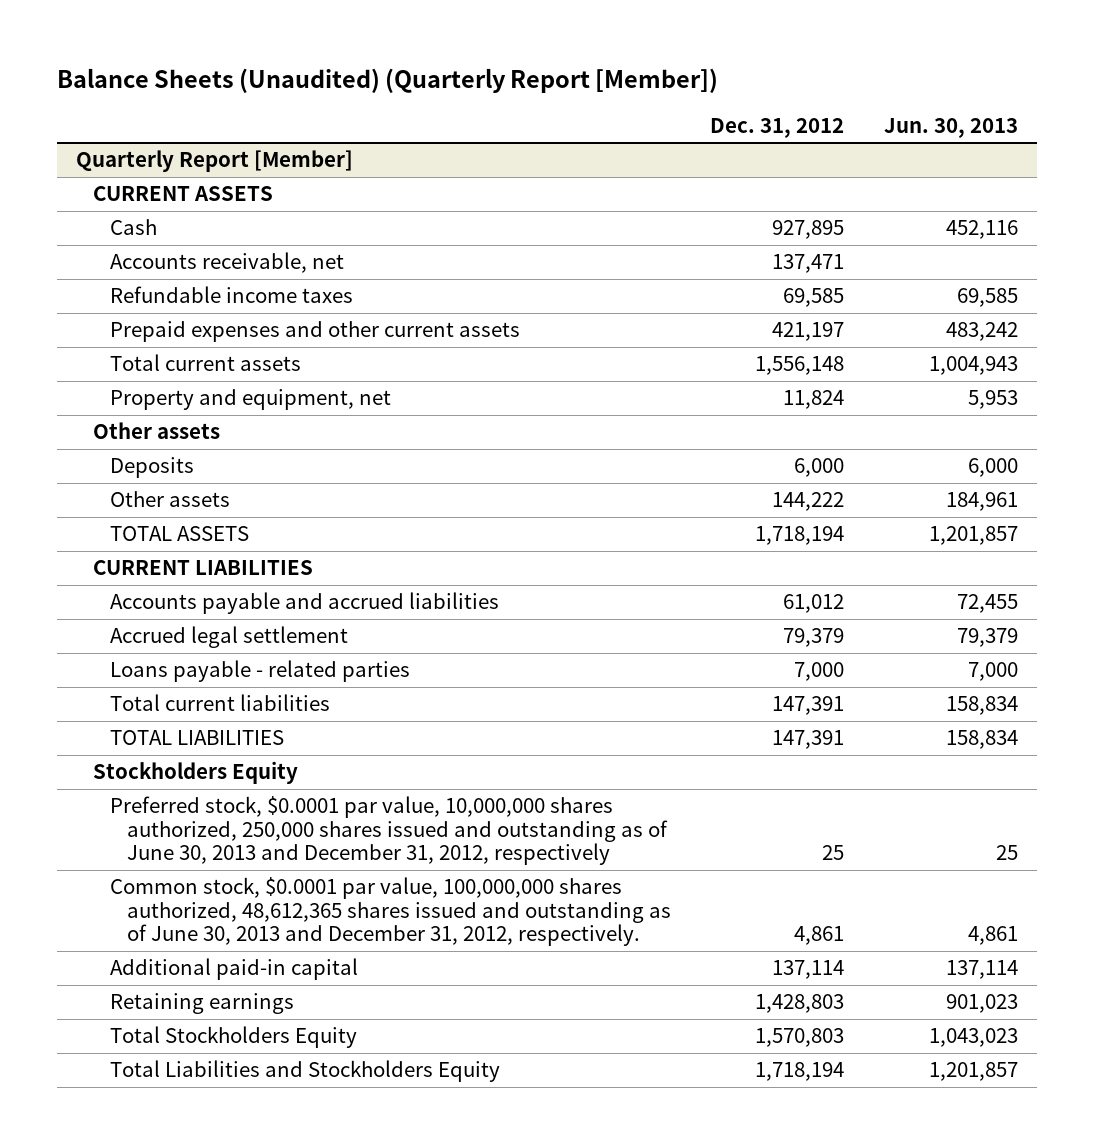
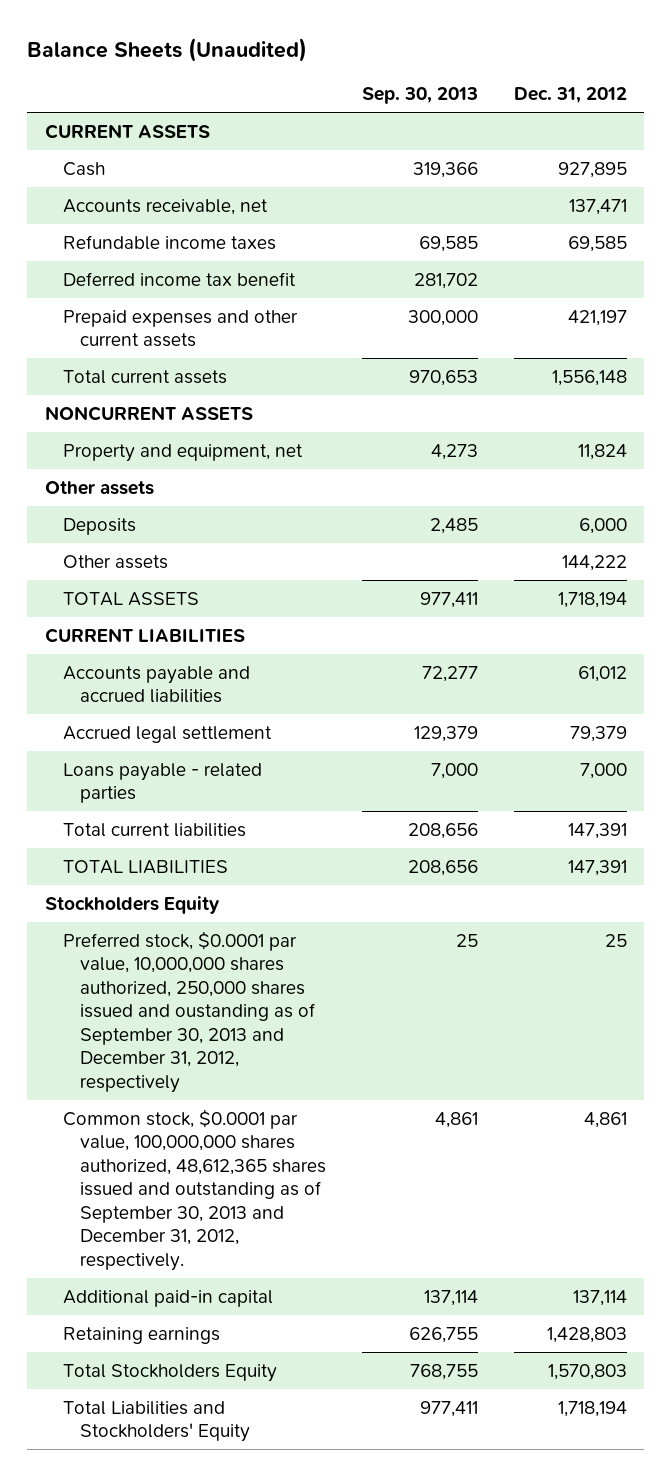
- Balance Sheets (Unaudited) (Quarterly Report [Member])
+ Balance Sheets (Unaudited)
- | Dec. 31, 2012 | Jun. 30, 2013
+ | Sep. 30, 2013 | Dec. 31, 2012
- Quarterly Report [Member]
+ Deferred income tax benefit | 281,702 |
+ NONCURRENT ASSETS
- Preferred stock, $0.0001 par value, 10,000,000 shares authorized, 250,000 shares issued and outstanding as of June 30, 2013 and December 31, 2012, respectively | 25 | 25
- Common stock, $0.0001 par value, 100,000,000 shares authorized, 48,612,365 shares issued and outstanding as of June 30, 2013 and December 31, 2012, respectively. | 4,861 | 4,861
+ Preferred stock, $0.0001 par value, 10,000,000 shares authorized, 250,000 shares issued and oustanding as of September 30, 2013 and December 31, 2012, respectively | 25 | 25
+ Common stock, $0.0001 par value, 100,000,000 shares authorized, 48,612,365 shares issued and outstanding as of September 30, 2013 and December 31, 2012, respectively. | 4,861 | 4,861
- Total Liabilities and Stockholders Equity | 1,718,194 | 1,201,857
+ Total Liabilities and Stockholders' Equity | 977,411 | 1,718,194

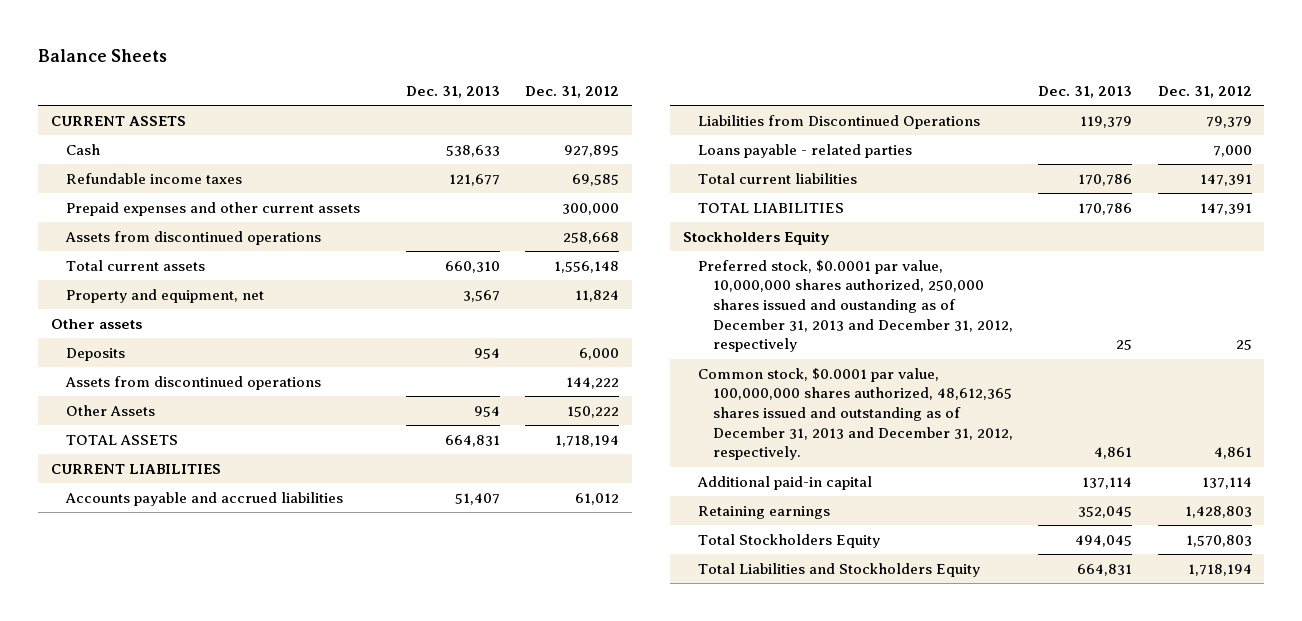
- Balance Sheets (Unaudited)
+ Balance Sheets
- | Sep. 30, 2013 | Dec. 31, 2012
+ | Dec. 31, 2013 | Dec. 31, 2012
- Accounts receivable, net | | 137,471
- Deferred income tax benefit | 281,702 |
- Prepaid expenses and other current assets | 300,000 | 421,197
+ Prepaid expenses and other current assets | | 300,000
+ Assets from discontinued operations | | 258,668
- NONCURRENT ASSETS
- Other assets | | 144,222
+ Assets from discontinued operations | | 144,222
+ Other Assets | 954 | 150,222
- Accrued legal settlement | 129,379 | 79,379
+ Liabilities from Discontinued Operations | 119,379 | 79,379
- Preferred stock, $0.0001 par value, 10,000,000 shares authorized, 250,000 shares issued and oustanding as of September 30, 2013 and December 31, 2012, respectively | 25 | 25
- Common stock, $0.0001 par value, 100,000,000 shares authorized, 48,612,365 shares issued and outstanding as of September 30, 2013 and December 31, 2012, respectively. | 4,861 | 4,861
+ Preferred stock, $0.0001 par value, 10,000,000 shares authorized, 250,000 shares issued and oustanding as of December 31, 2013 and December 31, 2012, respectively | 25 | 25
+ Common stock, $0.0001 par value, 100,000,000 shares authorized, 48,612,365 shares issued and outstanding as of December 31, 2013 and December 31, 2012, respectively. | 4,861 | 4,861
- Total Liabilities and Stockholders' Equity | 977,411 | 1,718,194
+ Total Liabilities and Stockholders Equity | 664,831 | 1,718,194

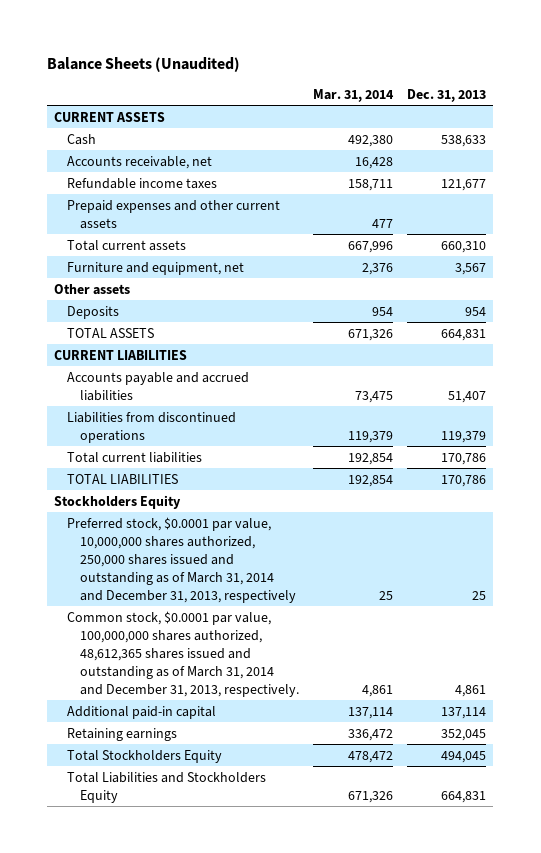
- Balance Sheets
+ Balance Sheets (Unaudited)
- | Dec. 31, 2013 | Dec. 31, 2012
+ | Mar. 31, 2014 | Dec. 31, 2013
+ Accounts receivable, net | 16,428 |
- Assets from discontinued operations | | 258,668
- Property and equipment, net | 3,567 | 11,824
+ Furniture and equipment, net | 2,376 | 3,567
- Assets from discontinued operations | | 144,222
- Other Assets | 954 | 150,222
- Liabilities from Discontinued Operations | 119,379 | 79,379
- Loans payable - related parties | | 7,000
+ Liabilities from discontinued operations | 119,379 | 119,379
- Preferred stock, $0.0001 par value, 10,000,000 shares authorized, 250,000 shares issued and oustanding as of December 31, 2013 and December 31, 2012, respectively | 25 | 25
- Common stock, $0.0001 par value, 100,000,000 shares authorized, 48,612,365 shares issued and outstanding as of December 31, 2013 and December 31, 2012, respectively. | 4,861 | 4,861
+ Preferred stock, $0.0001 par value, 10,000,000 shares authorized, 250,000 shares issued and outstanding as of March 31, 2014 and December 31, 2013, respectively | 25 | 25
+ Common stock, $0.0001 par value, 100,000,000 shares authorized, 48,612,365 shares issued and outstanding as of March 31, 2014 and December 31, 2013, respectively. | 4,861 | 4,861

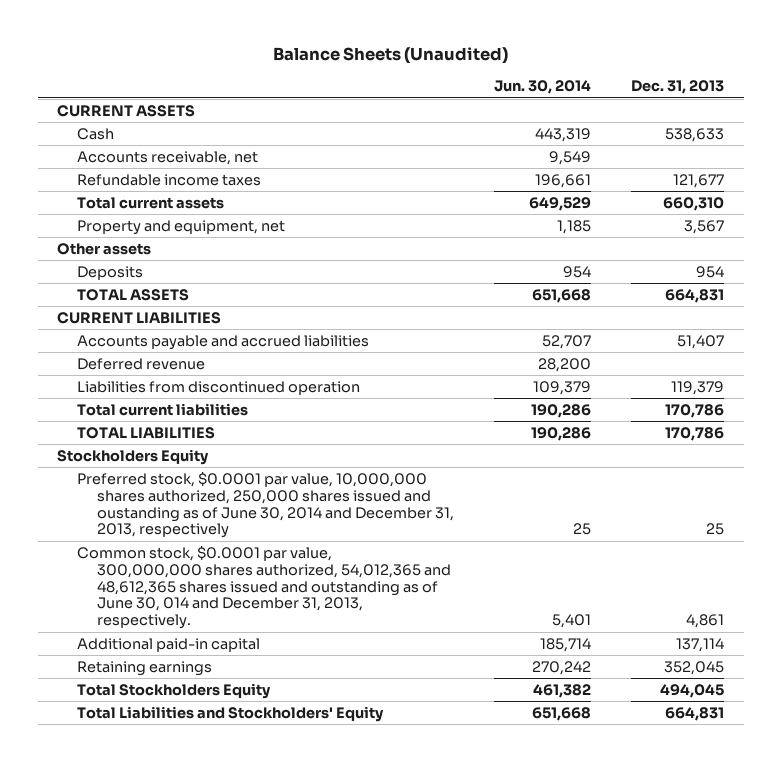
- | Mar. 31, 2014 | Dec. 31, 2013
+ | Jun. 30, 2014 | Dec. 31, 2013
- Prepaid expenses and other current assets | 477 |
- Furniture and equipment, net | 2,376 | 3,567
+ Property and equipment, net | 1,185 | 3,567
- Liabilities from discontinued operations | 119,379 | 119,379
+ Deferred revenue | 28,200 |
+ Liabilities from discontinued operation | 109,379 | 119,379
- Preferred stock, $0.0001 par value, 10,000,000 shares authorized, 250,000 shares issued and outstanding as of March 31, 2014 and December 31, 2013, respectively | 25 | 25
- Common stock, $0.0001 par value, 100,000,000 shares authorized, 48,612,365 shares issued and outstanding as of March 31, 2014 and December 31, 2013, respectively. | 4,861 | 4,861
+ Preferred stock, $0.0001 par value, 10,000,000 shares authorized, 250,000 shares issued and oustanding as of June 30, 2014 and December 31, 2013, respectively | 25 | 25
+ Common stock, $0.0001 par value, 300,000,000 shares authorized, 54,012,365 and 48,612,365 shares issued and outstanding as of June 30, 014 and December 31, 2013, respectively. | 5,401 | 4,861
- Total Liabilities and Stockholders Equity | 671,326 | 664,831
+ Total Liabilities and Stockholders' Equity | 651,668 | 664,831

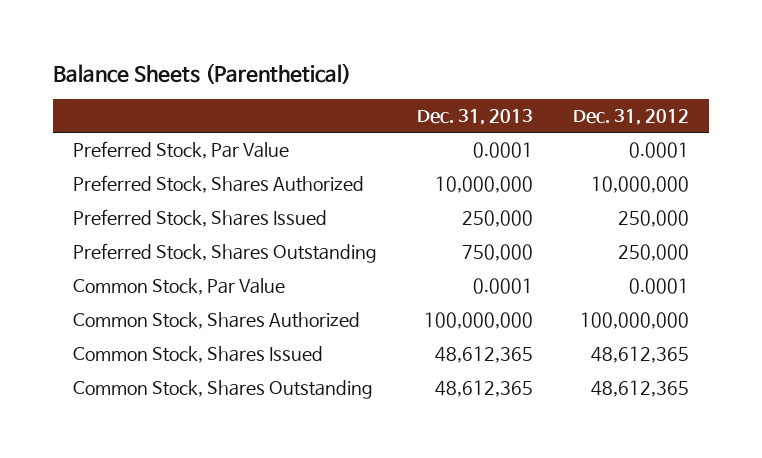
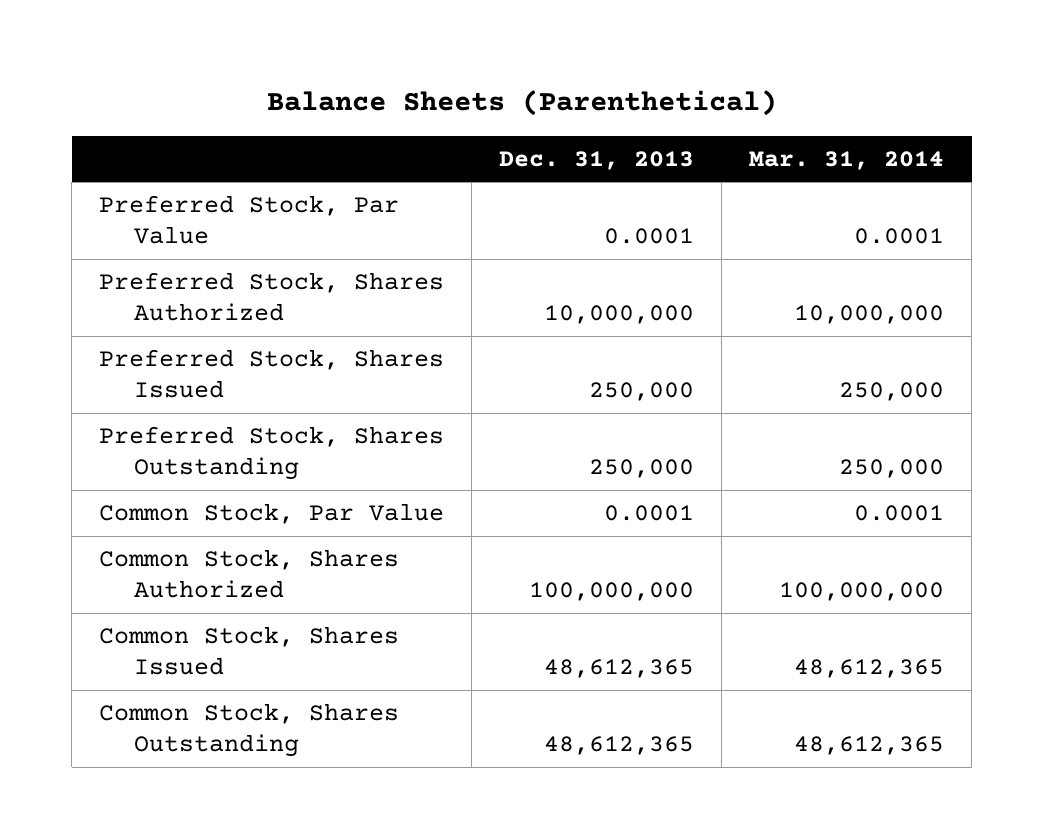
- | Dec. 31, 2013 | Dec. 31, 2012
+ | Dec. 31, 2013 | Mar. 31, 2014
- Preferred Stock, Shares Outstanding | 750,000 | 250,000
+ Preferred Stock, Shares Outstanding | 250,000 | 250,000

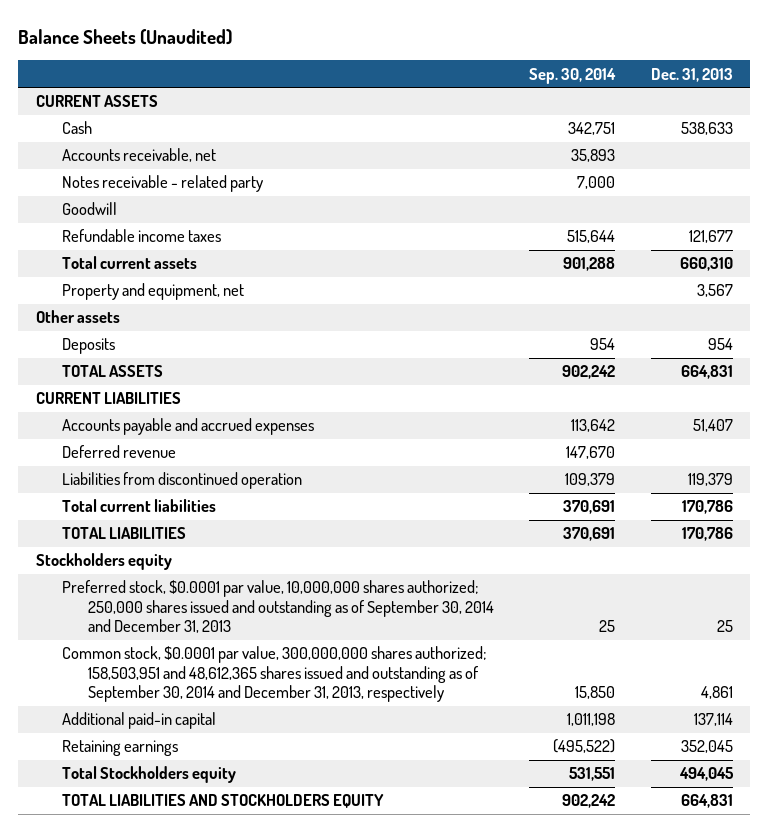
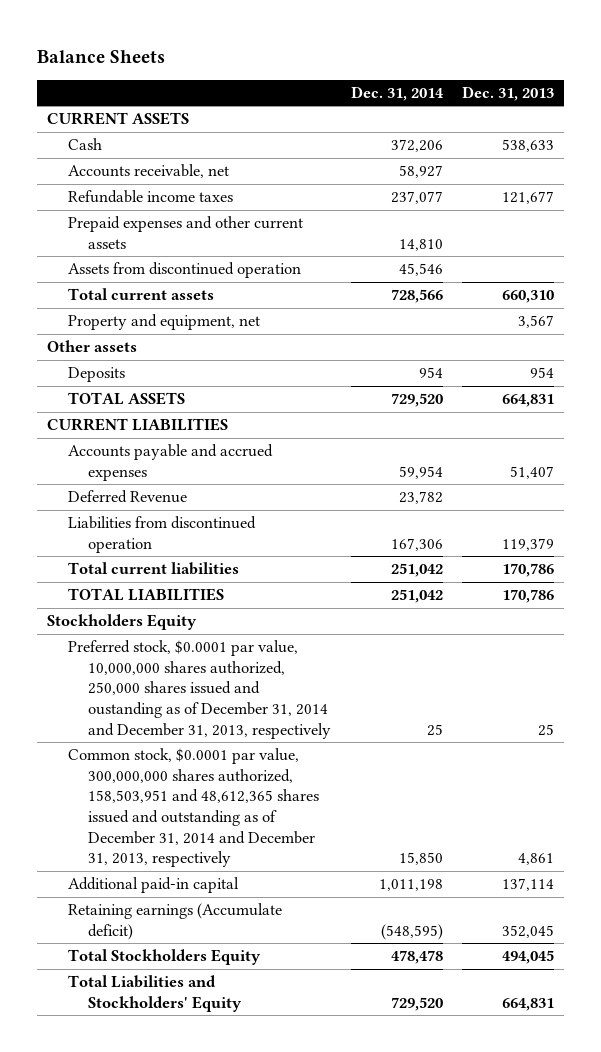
- Balance Sheets (Unaudited)
+ Balance Sheets
- | Sep. 30, 2014 | Dec. 31, 2013
+ | Dec. 31, 2014 | Dec. 31, 2013
- Notes receivable - related party | 7,000 |
- Goodwill
+ Prepaid expenses and other current assets | 14,810 |
+ Assets from discontinued operation | 45,546 |
- Deferred revenue | 147,670 |
+ Deferred Revenue | 23,782 |
- Stockholders equity
- Preferred stock, $0.0001 par value, 10,000,000 shares authorized; 250,000 shares issued and outstanding as of September 30, 2014 and December 31, 2013 | 25 | 25
- Common stock, $0.0001 par value, 300,000,000 shares authorized; 158,503,951 and 48,612,365 shares issued and outstanding as of September 30, 2014 and December 31, 2013, respectively | 15,850 | 4,861
+ Stockholders Equity
+ Preferred stock, $0.0001 par value, 10,000,000 shares authorized, 250,000 shares issued and oustanding as of December 31, 2014 and December 31, 2013, respectively | 25 | 25
+ Common stock, $0.0001 par value, 300,000,000 shares authorized, 158,503,951 and 48,612,365 shares issued and outstanding as of December 31, 2014 and December 31, 2013, respectively | 15,850 | 4,861
- Retaining earnings | (495,522) | 352,045
- Total Stockholders equity | 531,551 | 494,045
- TOTAL LIABILITIES AND STOCKHOLDERS EQUITY | 902,242 | 664,831
+ Retaining earnings (Accumulate deficit) | (548,595) | 352,045
+ Total Stockholders Equity | 478,478 | 494,045
+ Total Liabilities and Stockholders' Equity | 729,520 | 664,831

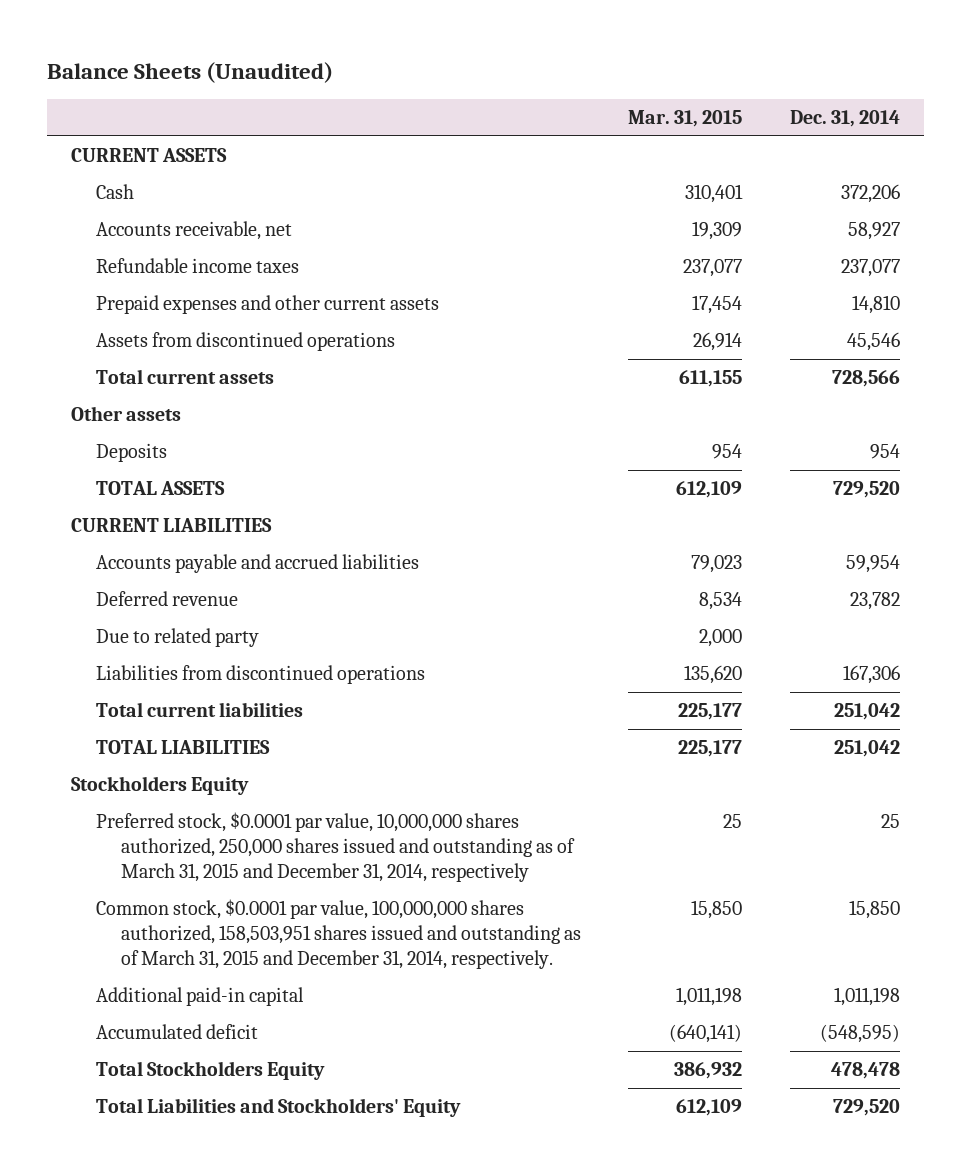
- Balance Sheets
+ Balance Sheets (Unaudited)
- | Dec. 31, 2014 | Dec. 31, 2013
+ | Mar. 31, 2015 | Dec. 31, 2014
- Assets from discontinued operation | 45,546 |
+ Assets from discontinued operations | 26,914 | 45,546
- Property and equipment, net | | 3,567
- Accounts payable and accrued expenses | 59,954 | 51,407
- Deferred Revenue | 23,782 |
- Liabilities from discontinued operation | 167,306 | 119,379
+ Accounts payable and accrued liabilities | 79,023 | 59,954
+ Deferred revenue | 8,534 | 23,782
+ Due to related party | 2,000 |
+ Liabilities from discontinued operations | 135,620 | 167,306
- Preferred stock, $0.0001 par value, 10,000,000 shares authorized, 250,000 shares issued and oustanding as of December 31, 2014 and December 31, 2013, respectively | 25 | 25
- Common stock, $0.0001 par value, 300,000,000 shares authorized, 158,503,951 and 48,612,365 shares issued and outstanding as of December 31, 2014 and December 31, 2013, respectively | 15,850 | 4,861
+ Preferred stock, $0.0001 par value, 10,000,000 shares authorized, 250,000 shares issued and outstanding as of March 31, 2015 and December 31, 2014, respectively | 25 | 25
+ Common stock, $0.0001 par value, 100,000,000 shares authorized, 158,503,951 shares issued and outstanding as of March 31, 2015 and December 31, 2014, respectively. | 15,850 | 15,850
- Retaining earnings (Accumulate deficit) | (548,595) | 352,045
+ Accumulated deficit | (640,141) | (548,595)

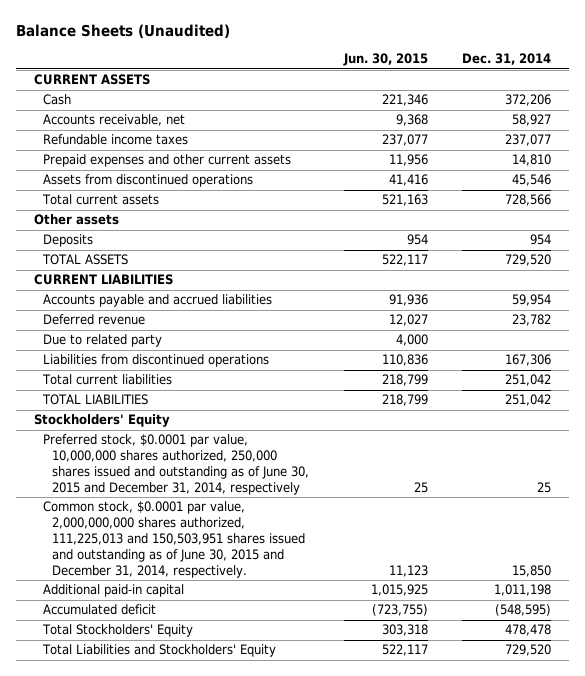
- | Mar. 31, 2015 | Dec. 31, 2014
+ | Jun. 30, 2015 | Dec. 31, 2014
- Stockholders Equity
- Preferred stock, $0.0001 par value, 10,000,000 shares authorized, 250,000 shares issued and outstanding as of March 31, 2015 and December 31, 2014, respectively | 25 | 25
- Common stock, $0.0001 par value, 100,000,000 shares authorized, 158,503,951 shares issued and outstanding as of March 31, 2015 and December 31, 2014, respectively. | 15,850 | 15,850
+ Stockholders' Equity
+ Preferred stock, $0.0001 par value, 10,000,000 shares authorized, 250,000 shares issued and outstanding as of June 30, 2015 and December 31, 2014, respectively | 25 | 25
+ Common stock, $0.0001 par value, 2,000,000,000 shares authorized, 111,225,013 and 150,503,951 shares issued and outstanding as of June 30, 2015 and December 31, 2014, respectively. | 11,123 | 15,850
- Total Stockholders Equity | 386,932 | 478,478
+ Total Stockholders' Equity | 303,318 | 478,478

